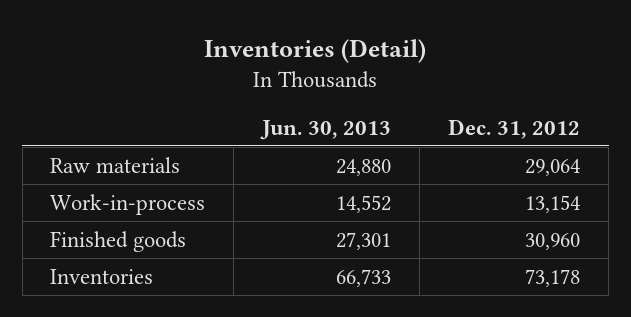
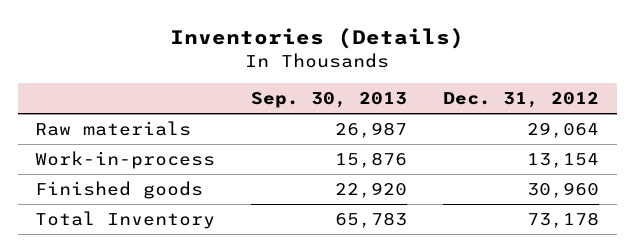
- Inventories (Detail)
+ Inventories (Details)
- | Jun. 30, 2013 | Dec. 31, 2012
+ | Sep. 30, 2013 | Dec. 31, 2012
- Inventories | 66,733 | 73,178
+ Total Inventory | 65,783 | 73,178

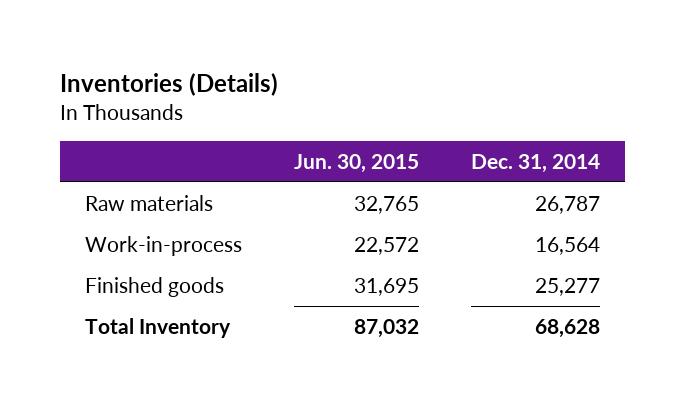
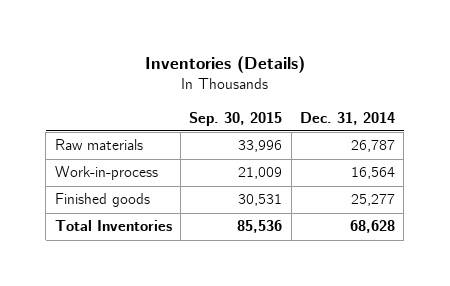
- | Jun. 30, 2015 | Dec. 31, 2014
+ | Sep. 30, 2015 | Dec. 31, 2014
- Total Inventory | 87,032 | 68,628
+ Total Inventories | 85,536 | 68,628

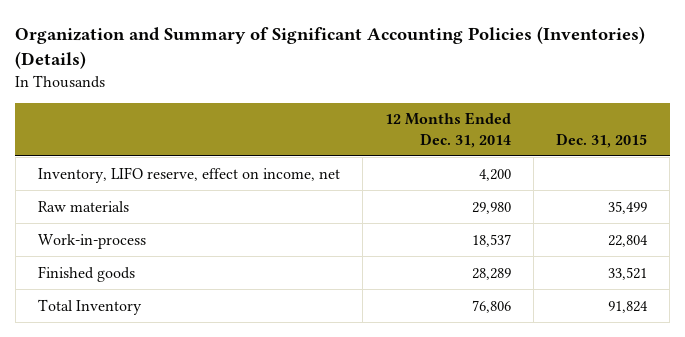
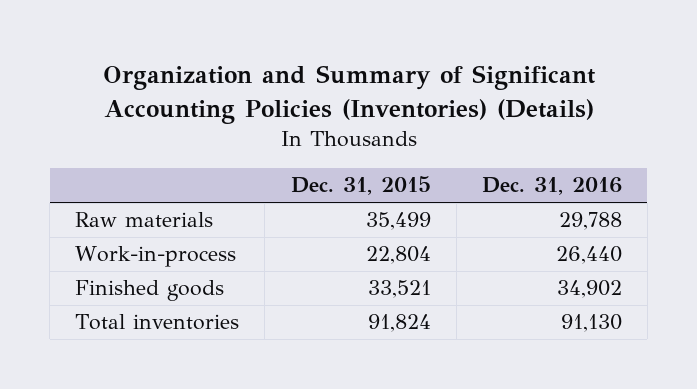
- | 12 Months Ended Dec. 31, 2014 | Dec. 31, 2015
+ | Dec. 31, 2015 | Dec. 31, 2016
- Inventory, LIFO reserve, effect on income, net | 4,200 |
- Total Inventory | 76,806 | 91,824
+ Total inventories | 91,824 | 91,130

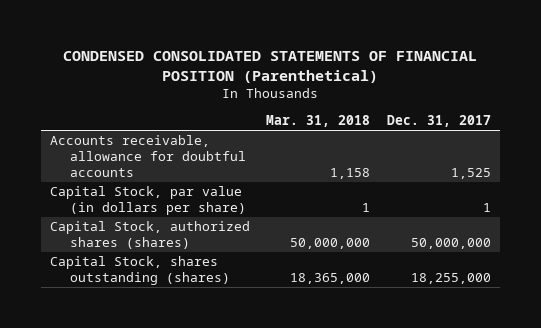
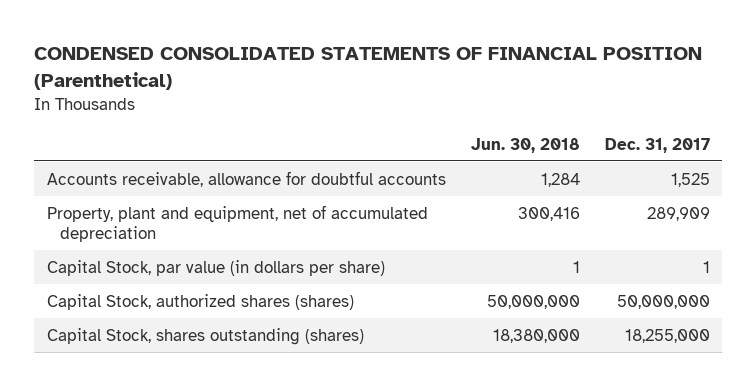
- | Mar. 31, 2018 | Dec. 31, 2017
+ | Jun. 30, 2018 | Dec. 31, 2017
+ Property, plant and equipment, net of accumulated depreciation | 300,416 | 289,909

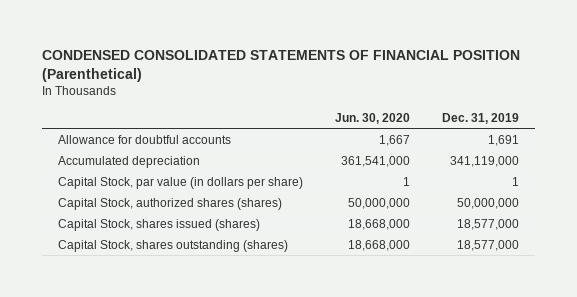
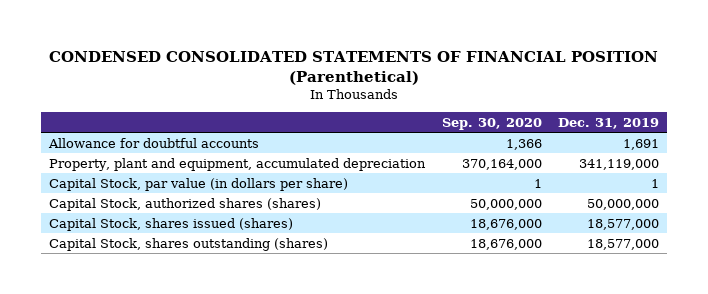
- | Jun. 30, 2020 | Dec. 31, 2019
+ | Sep. 30, 2020 | Dec. 31, 2019
- Accumulated depreciation | 361,541,000 | 341,119,000
+ Property, plant and equipment, accumulated depreciation | 370,164,000 | 341,119,000

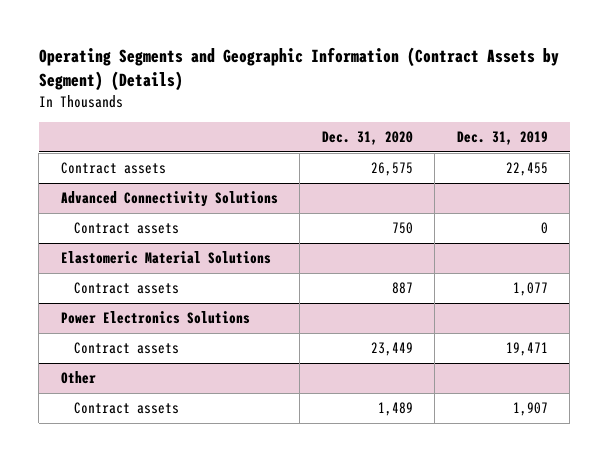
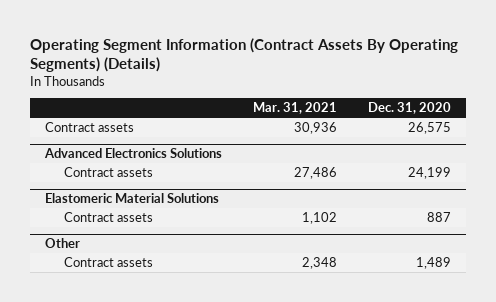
- Operating Segments and Geographic Information (Contract Assets by Segment) (Details)
+ Operating Segment Information (Contract Assets By Operating Segments) (Details)
- | Dec. 31, 2020 | Dec. 31, 2019
+ | Mar. 31, 2021 | Dec. 31, 2020
- Advanced Connectivity Solutions
- Contract assets | 750 | 0
+ Advanced Electronics Solutions
+ Contract assets | 27,486 | 24,199
- Power Electronics Solutions
- Contract assets | 23,449 | 19,471

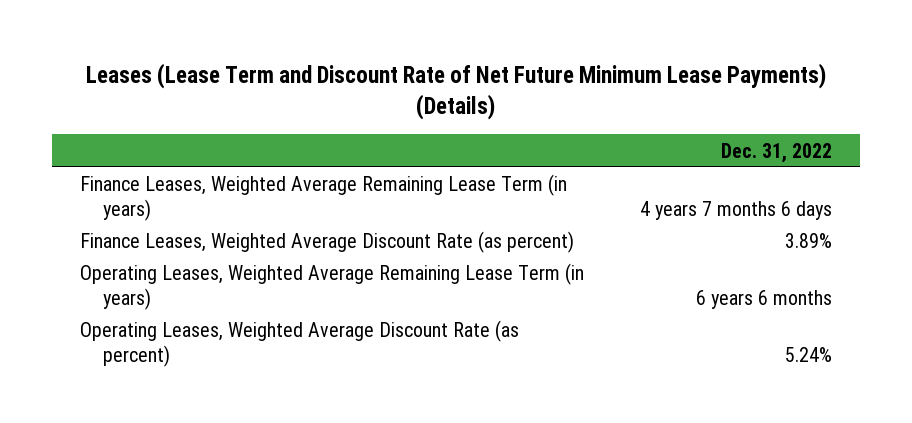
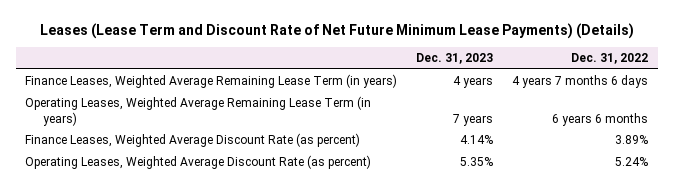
- | Dec. 31, 2022
+ | Dec. 31, 2023 | Dec. 31, 2022
moved down: Finance Leases, Weighted Average Discount Rate (as percent) | 4.14% | 3.89%

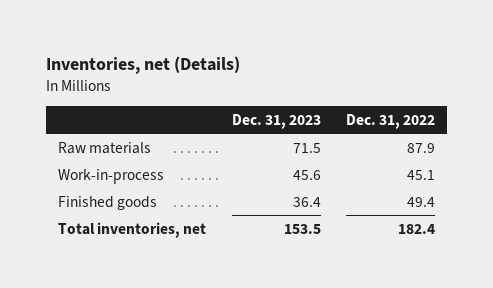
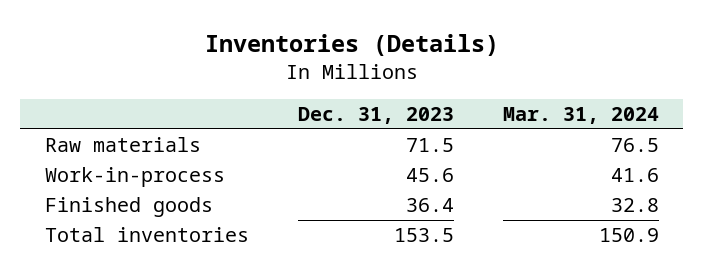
- Inventories, net (Details)
+ Inventories (Details)
- | Dec. 31, 2023 | Dec. 31, 2022
+ | Dec. 31, 2023 | Mar. 31, 2024
- Total inventories, net | 153.5 | 182.4
+ Total inventories | 153.5 | 150.9

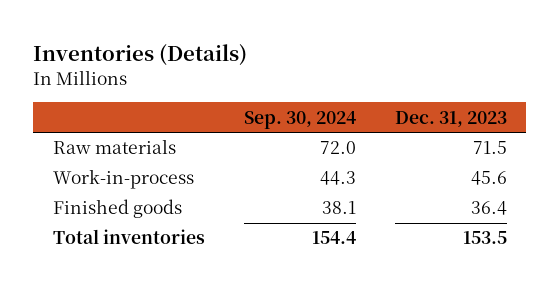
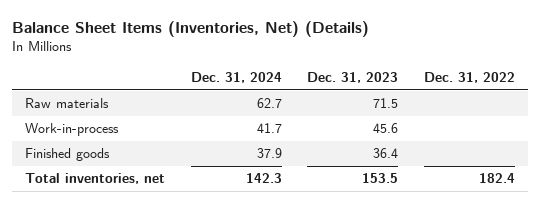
- Inventories (Details)
+ Balance Sheet Items (Inventories, Net) (Details)
- | Sep. 30, 2024 | Dec. 31, 2023
+ | Dec. 31, 2024 | Dec. 31, 2023 | Dec. 31, 2022
- Total inventories | 154.4 | 153.5
+ Total inventories, net | 142.3 | 153.5 | 182.4

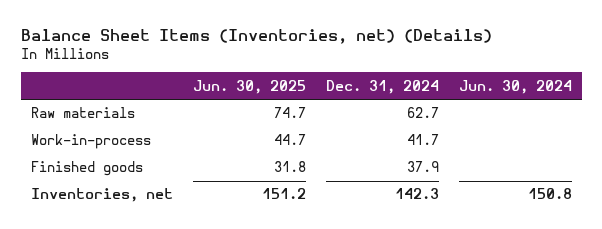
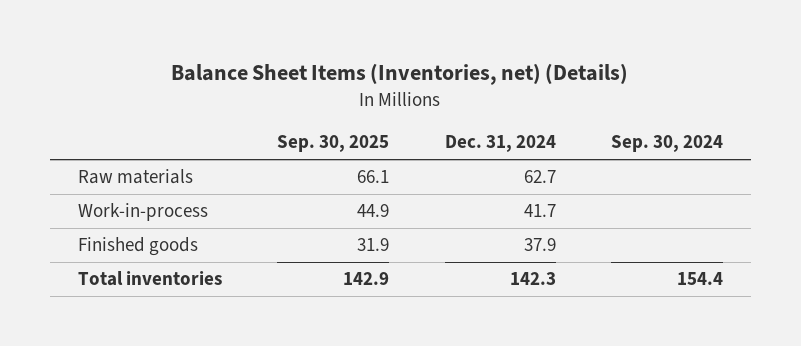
- | Jun. 30, 2025 | Dec. 31, 2024 | Jun. 30, 2024
+ | Sep. 30, 2025 | Dec. 31, 2024 | Sep. 30, 2024
- Inventories, net | 151.2 | 142.3 | 150.8
+ Total inventories | 142.9 | 142.3 | 154.4

